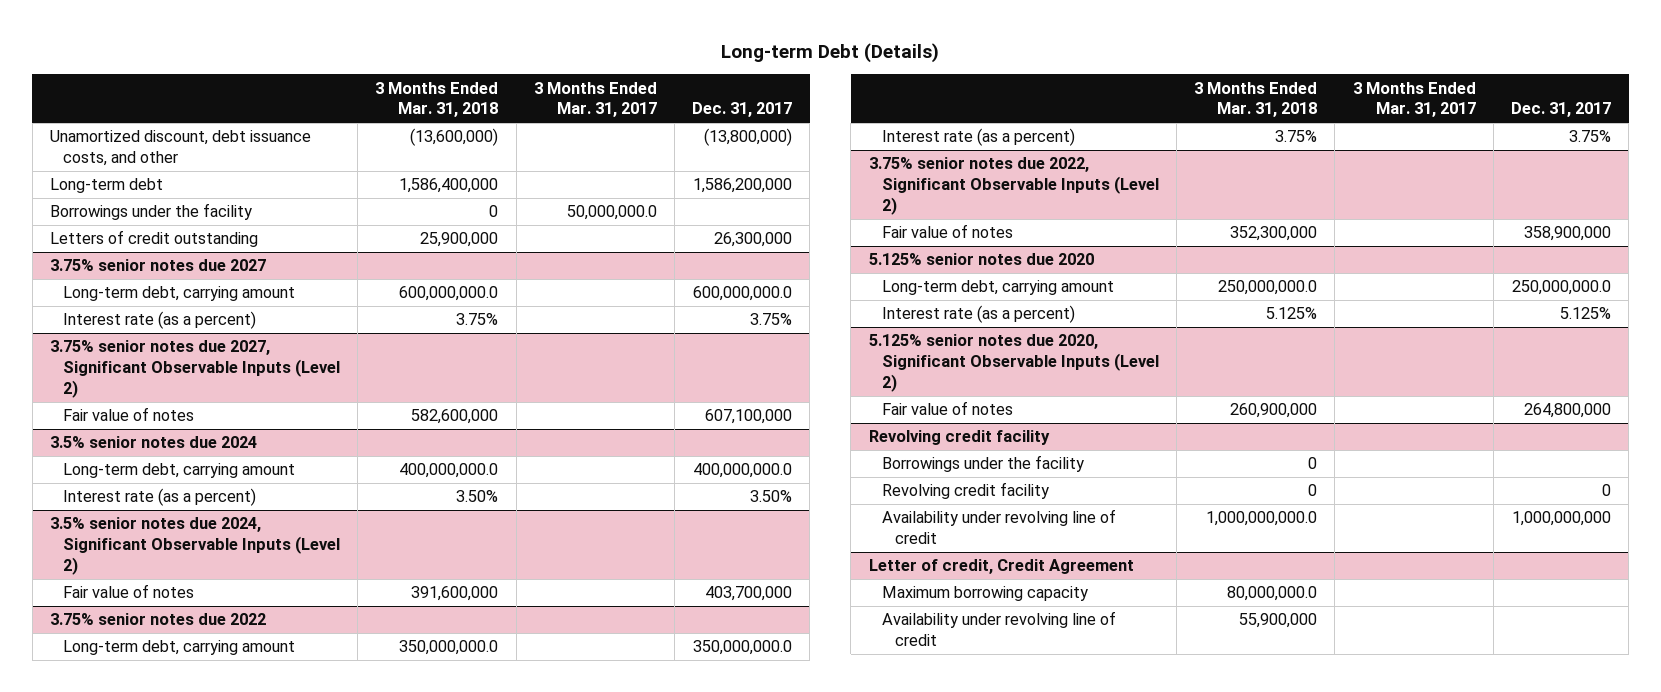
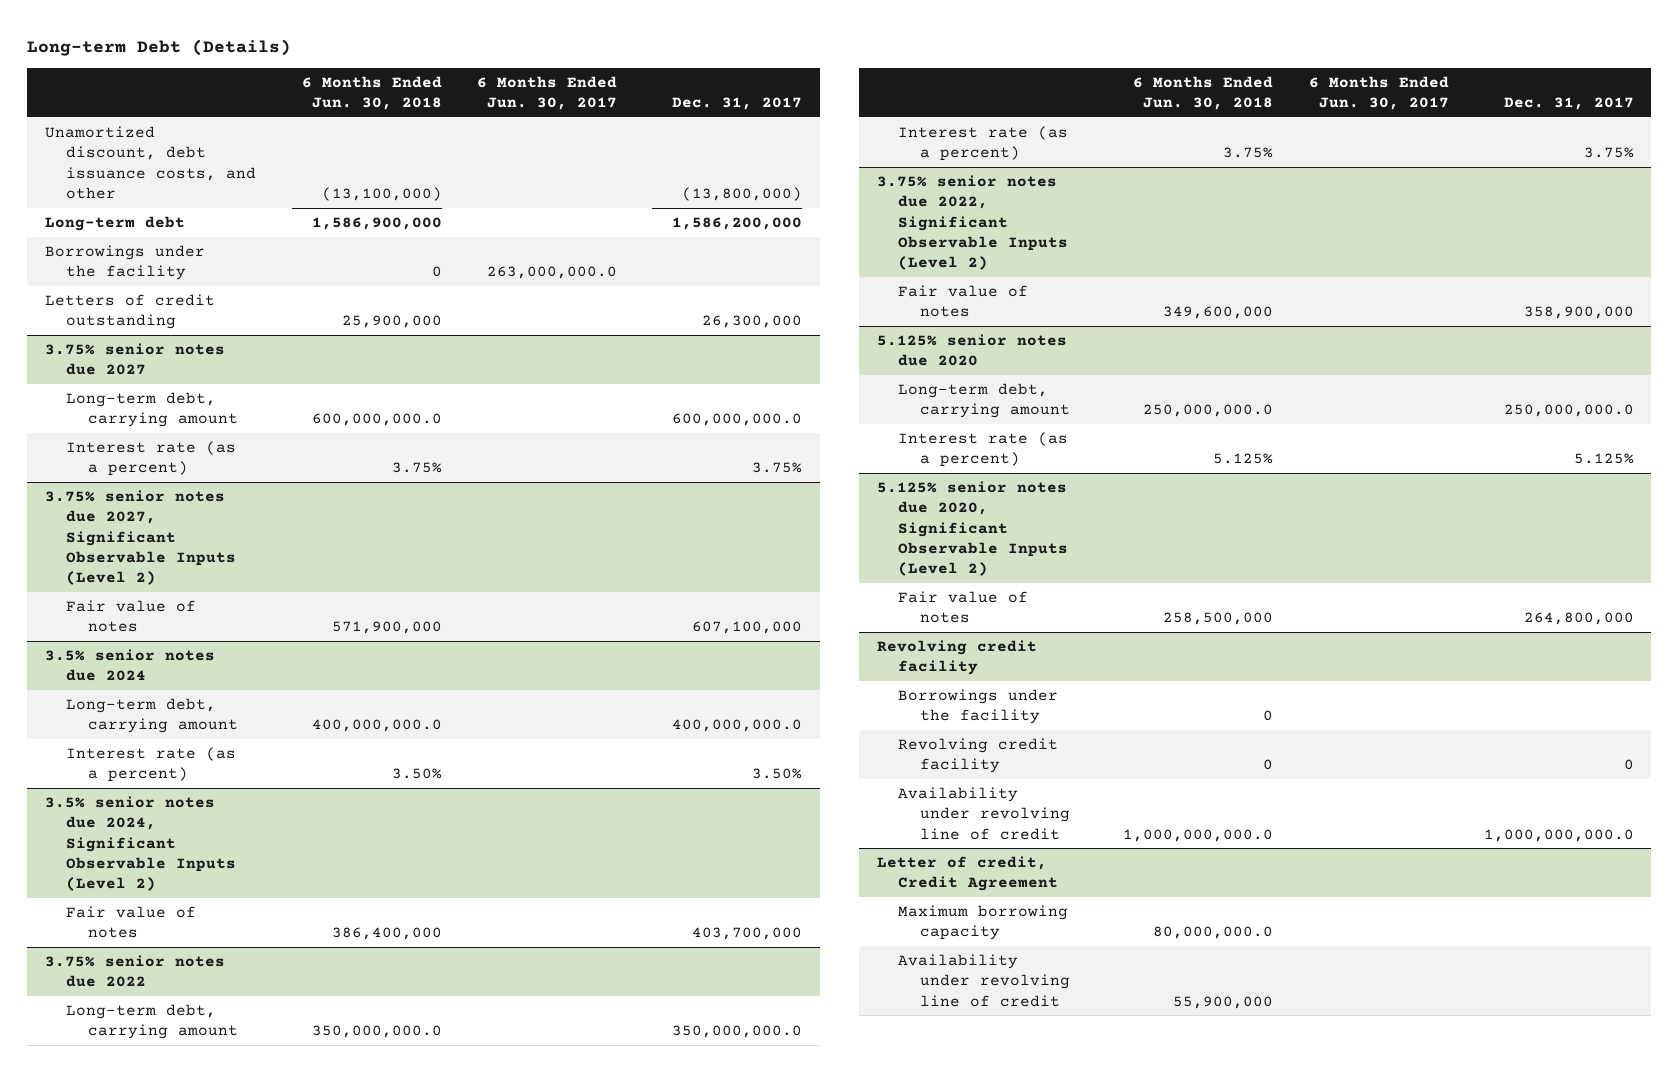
- | 3 Months Ended Mar. 31, 2018 | 3 Months Ended Mar. 31, 2017 | Dec. 31, 2017
+ | 6 Months Ended Jun. 30, 2018 | 6 Months Ended Jun. 30, 2017 | Dec. 31, 2017
@ Revolving credit facility
- Availability under revolving line of credit | 1,000,000,000.0 | | 1,000,000,000
+ Availability under revolving line of credit | 1,000,000,000.0 | | 1,000,000,000.0

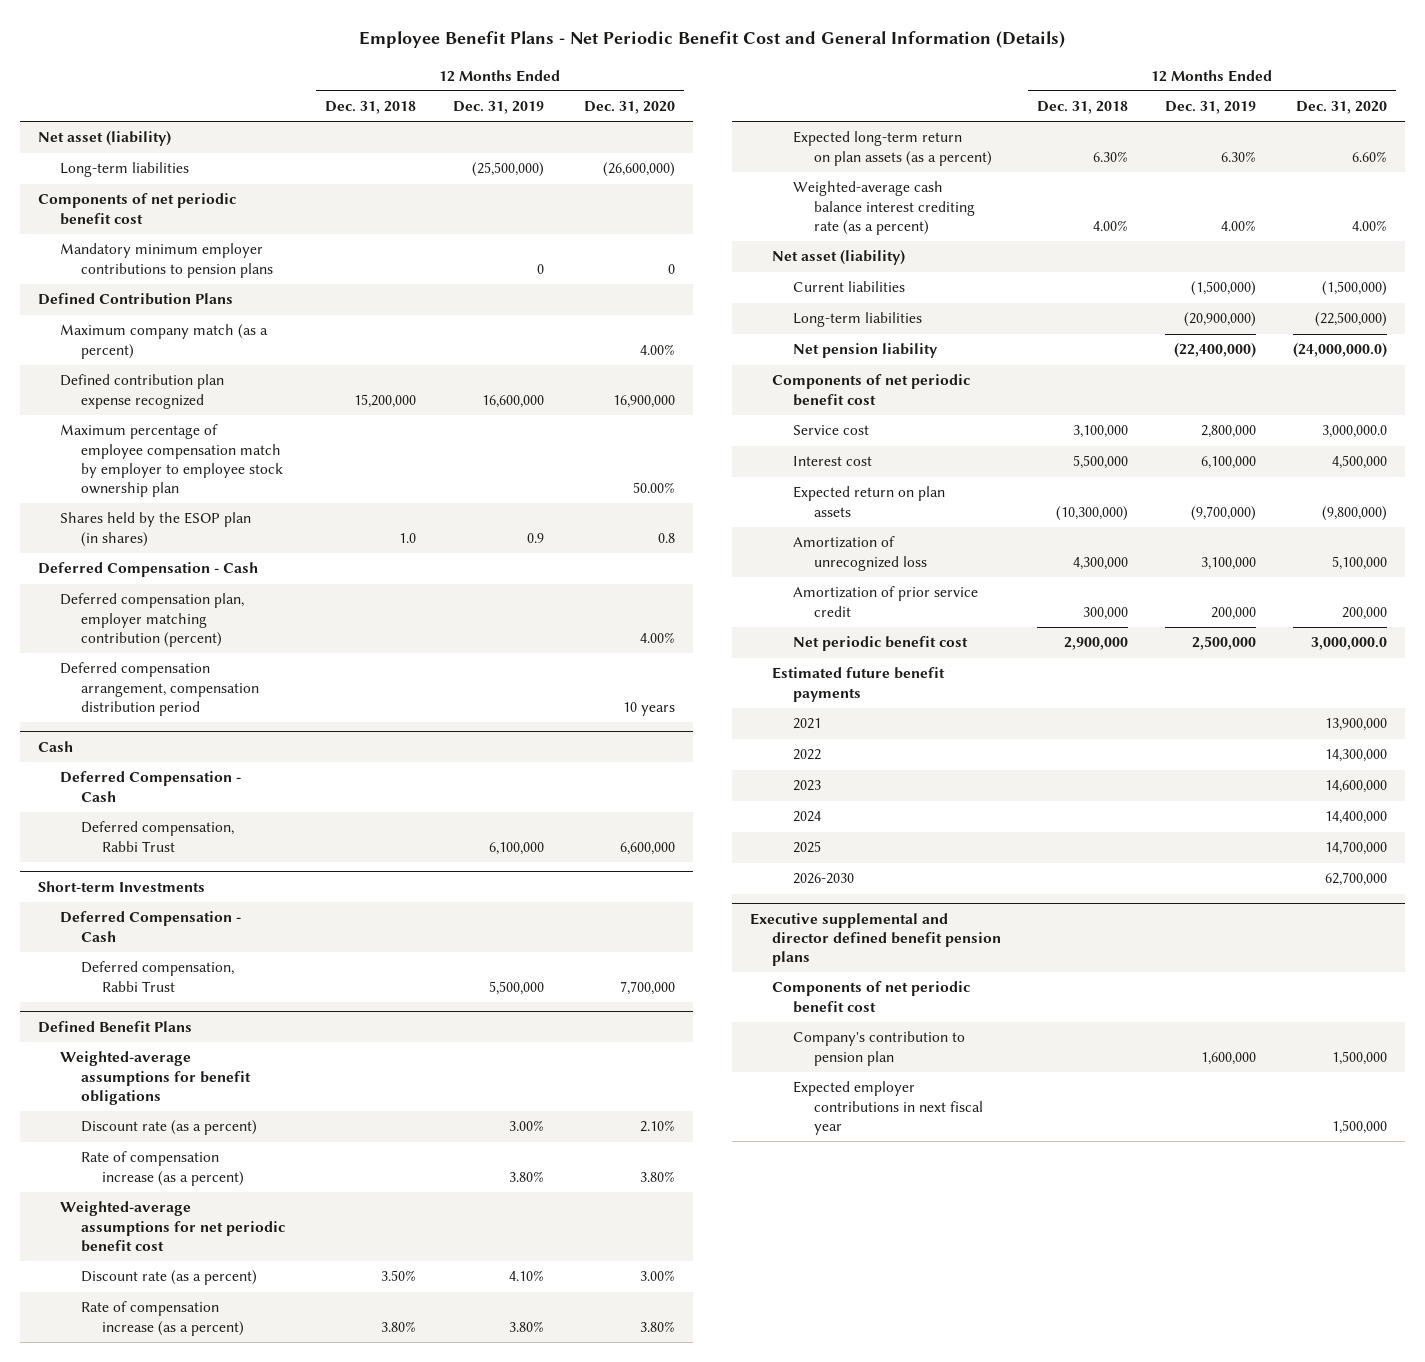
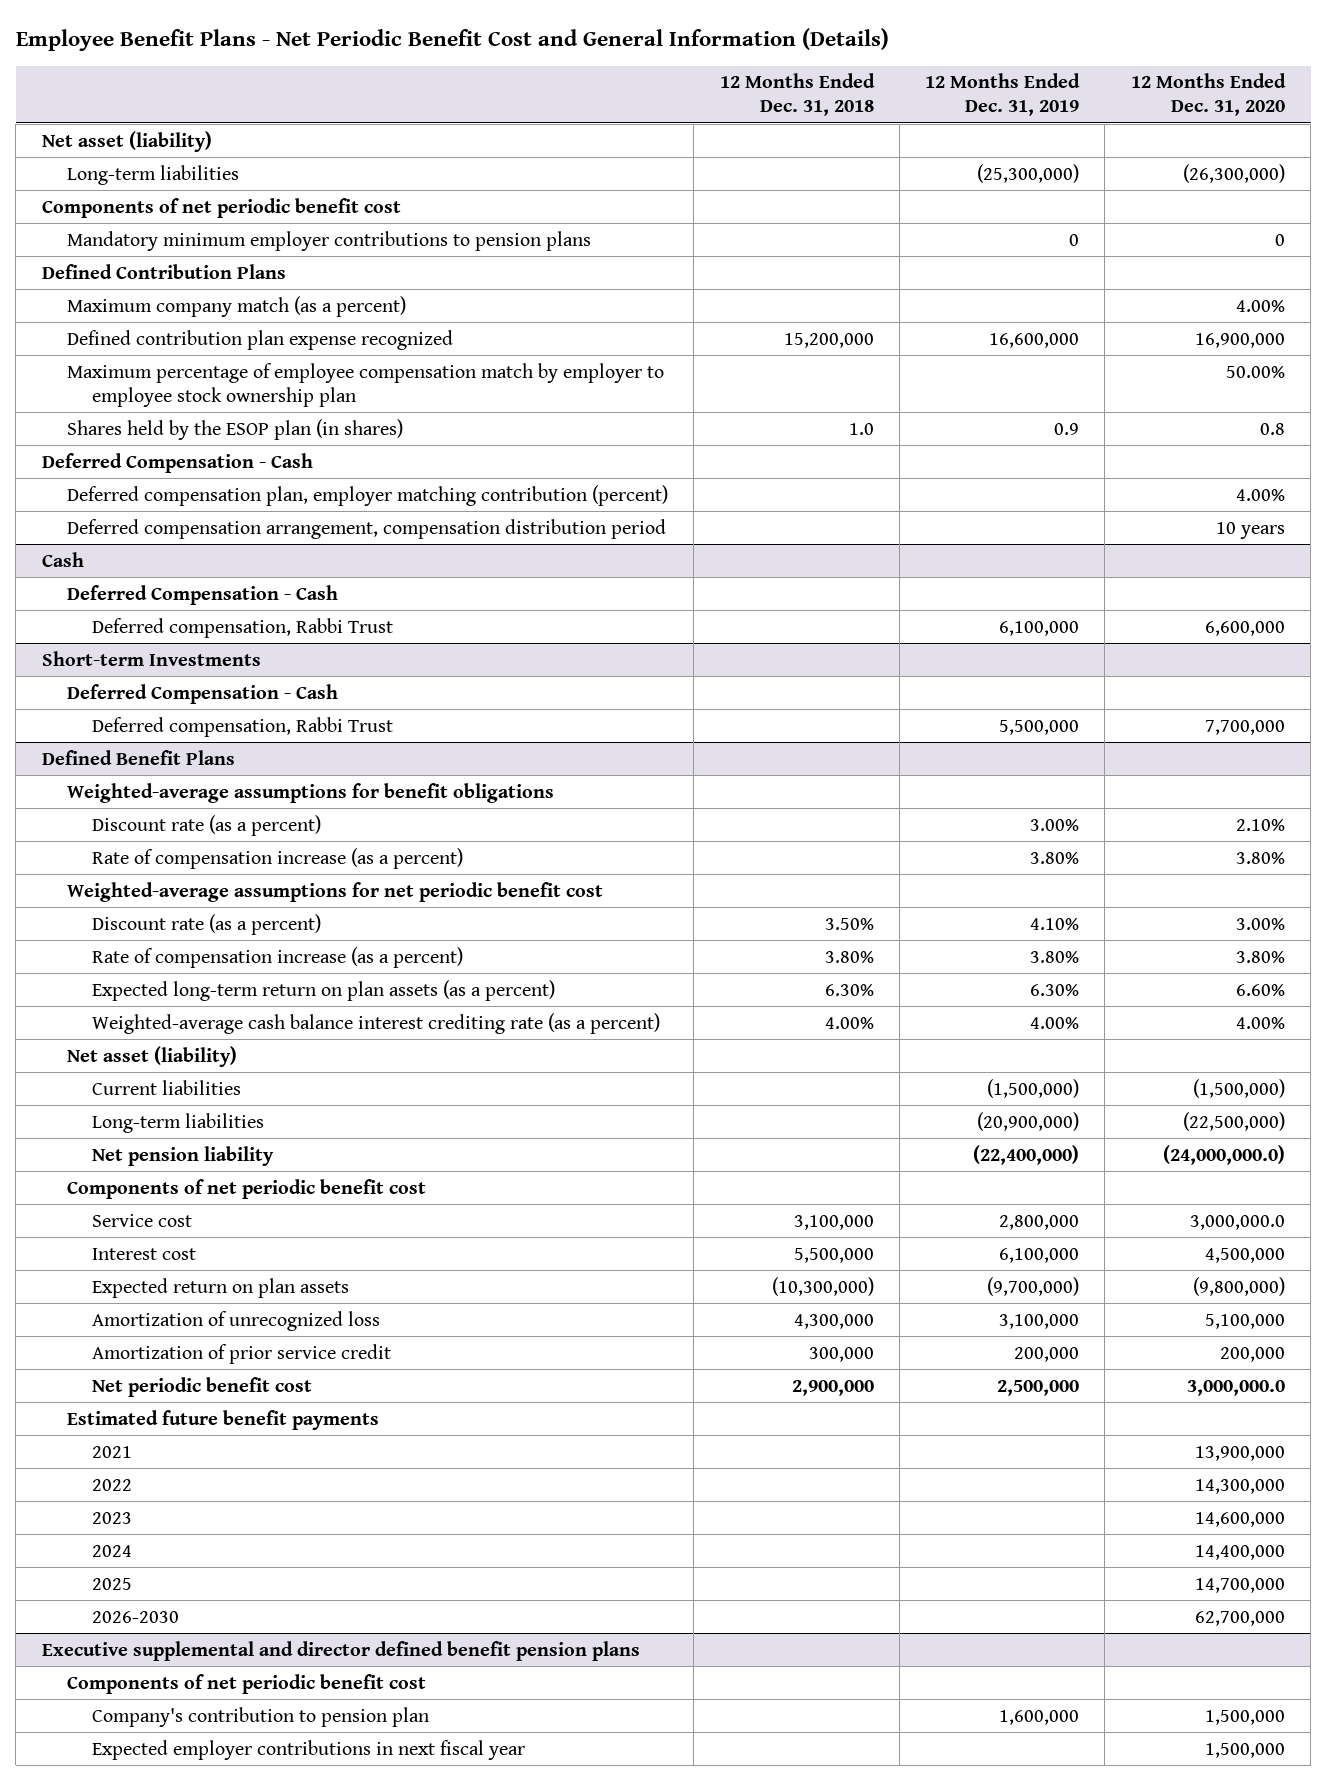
- Long-term liabilities | | (25,500,000) | (26,600,000)
+ Long-term liabilities | | (25,300,000) | (26,300,000)

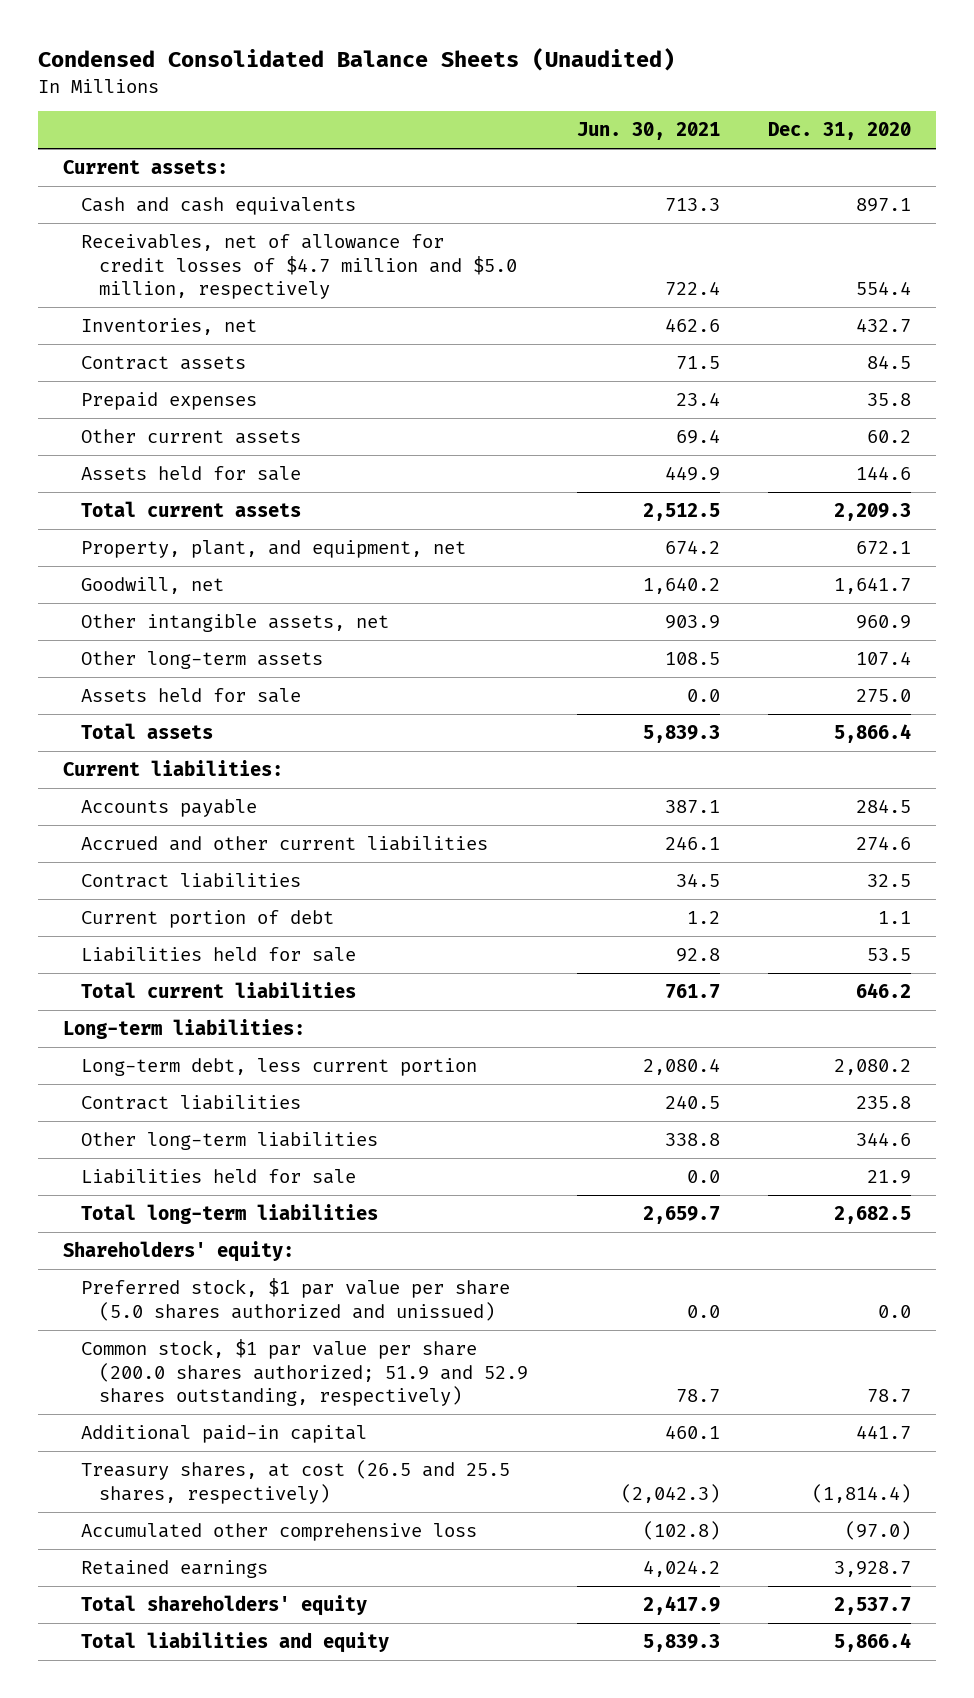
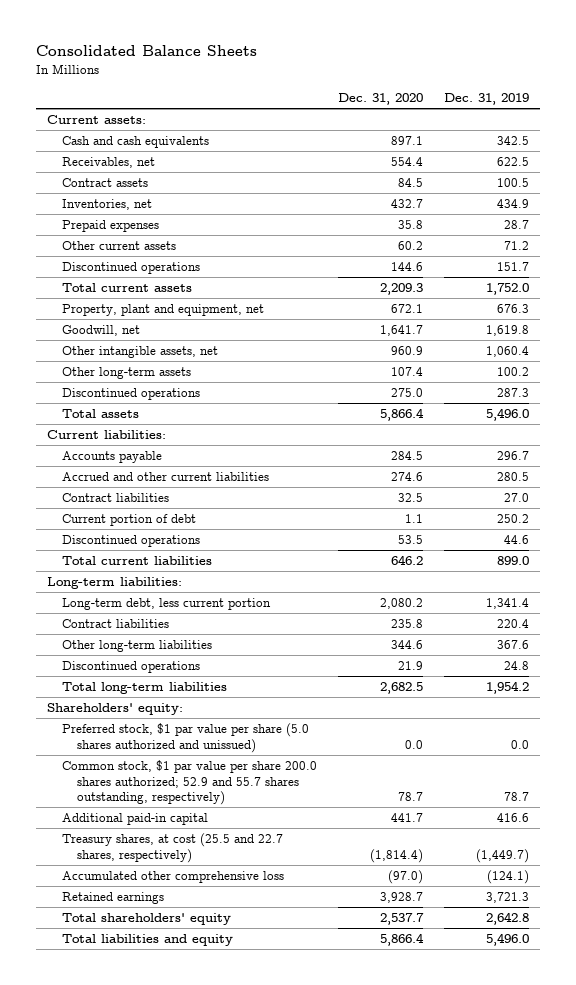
- Condensed Consolidated Balance Sheets (Unaudited)
+ Consolidated Balance Sheets
- | Jun. 30, 2021 | Dec. 31, 2020
+ | Dec. 31, 2020 | Dec. 31, 2019
- Receivables, net of allowance for credit losses of $4.7 million and $5.0 million, respectively | 722.4 | 554.4
+ Receivables, net | 554.4 | 622.5
moved down: Inventories, net | 432.7 | 434.9
- Assets held for sale | 449.9 | 144.6
+ Discontinued operations | 144.6 | 151.7
- Property, plant, and equipment, net | 674.2 | 672.1
+ Property, plant and equipment, net | 672.1 | 676.3
- Assets held for sale | 0.0 | 275.0
+ Discontinued operations | 275.0 | 287.3
- Liabilities held for sale | 92.8 | 53.5
+ Discontinued operations | 53.5 | 44.6
- Liabilities held for sale | 0.0 | 21.9
+ Discontinued operations | 21.9 | 24.8
- Common stock, $1 par value per share (200.0 shares authorized; 51.9 and 52.9 shares outstanding, respectively) | 78.7 | 78.7
+ Common stock, $1 par value per share 200.0 shares authorized; 52.9 and 55.7 shares outstanding, respectively) | 78.7 | 78.7
- Treasury shares, at cost (26.5 and 25.5 shares, respectively) | (2,042.3) | (1,814.4)
+ Treasury shares, at cost (25.5 and 22.7 shares, respectively) | (1,814.4) | (1,449.7)

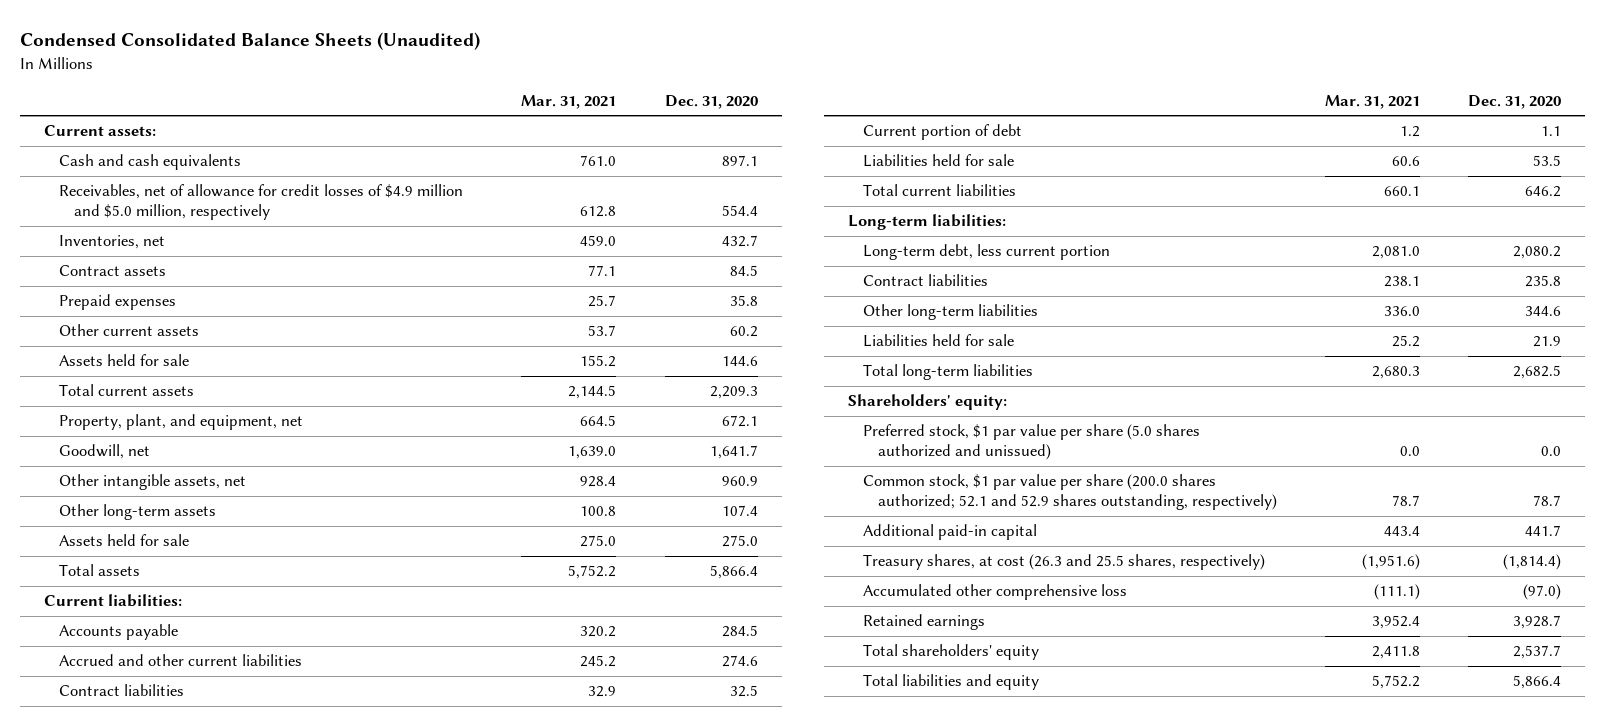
- Consolidated Balance Sheets
+ Condensed Consolidated Balance Sheets (Unaudited)
- | Dec. 31, 2020 | Dec. 31, 2019
+ | Mar. 31, 2021 | Dec. 31, 2020
- Receivables, net | 554.4 | 622.5
+ Receivables, net of allowance for credit losses of $4.9 million and $5.0 million, respectively | 612.8 | 554.4
moved down: Contract assets | 77.1 | 84.5
- Discontinued operations | 144.6 | 151.7
+ Assets held for sale | 155.2 | 144.6
- Property, plant and equipment, net | 672.1 | 676.3
+ Property, plant, and equipment, net | 664.5 | 672.1
- Discontinued operations | 275.0 | 287.3
+ Assets held for sale | 275.0 | 275.0
- Discontinued operations | 53.5 | 44.6
+ Liabilities held for sale | 60.6 | 53.5
- Discontinued operations | 21.9 | 24.8
+ Liabilities held for sale | 25.2 | 21.9
- Common stock, $1 par value per share 200.0 shares authorized; 52.9 and 55.7 shares outstanding, respectively) | 78.7 | 78.7
+ Common stock, $1 par value per share (200.0 shares authorized; 52.1 and 52.9 shares outstanding, respectively) | 78.7 | 78.7
- Treasury shares, at cost (25.5 and 22.7 shares, respectively) | (1,814.4) | (1,449.7)
+ Treasury shares, at cost (26.3 and 25.5 shares, respectively) | (1,951.6) | (1,814.4)

